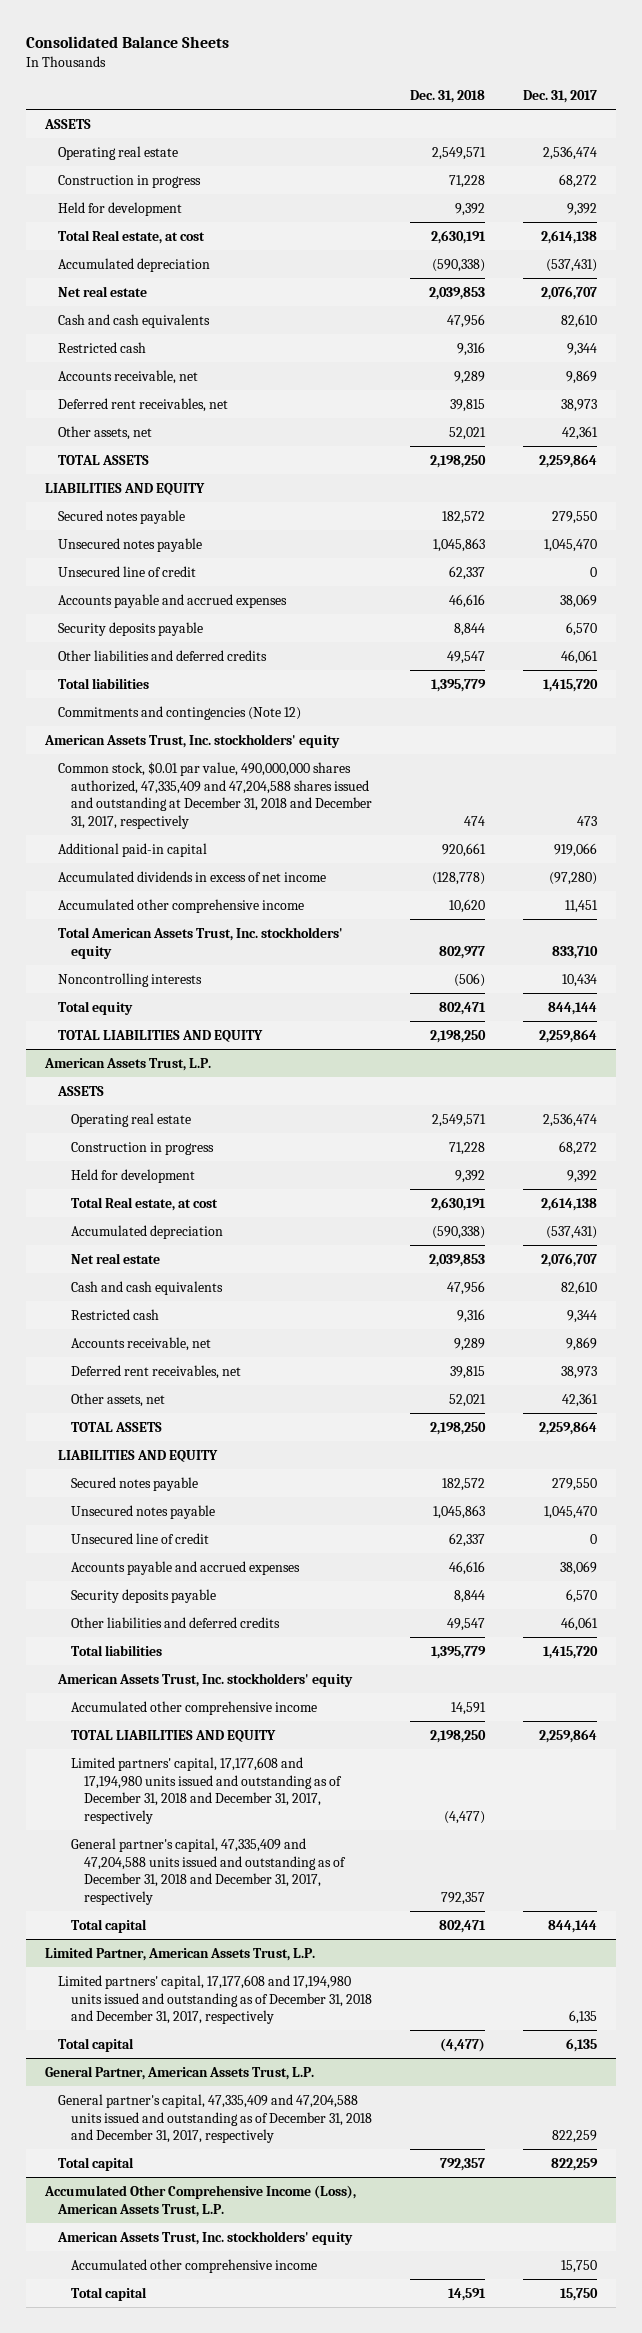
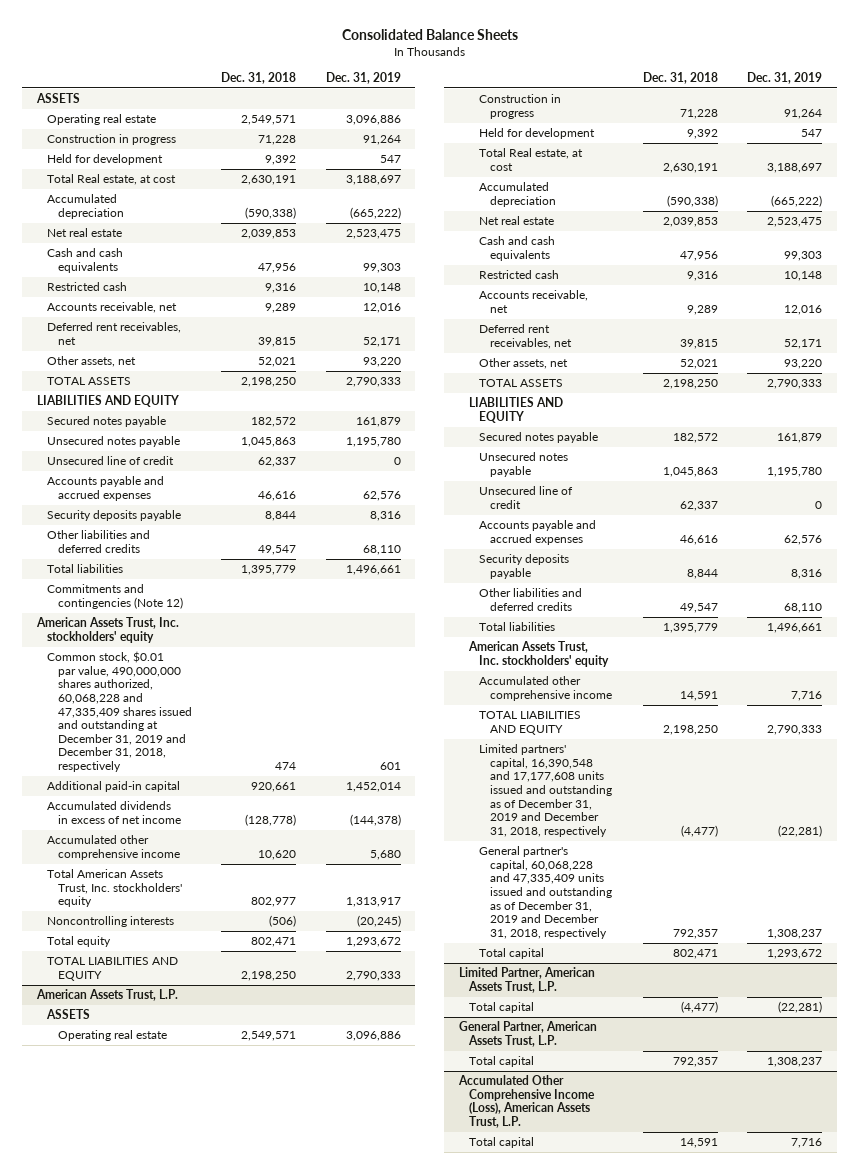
- | Dec. 31, 2018 | Dec. 31, 2017
+ | Dec. 31, 2018 | Dec. 31, 2019
- Common stock, $0.01 par value, 490,000,000 shares authorized, 47,335,409 and 47,204,588 shares issued and outstanding at December 31, 2018 and December 31, 2017, respectively | 474 | 473
+ Common stock, $0.01 par value, 490,000,000 shares authorized, 60,068,228 and 47,335,409 shares issued and outstanding at December 31, 2019 and December 31, 2018, respectively | 474 | 601
@ American Assets Trust, L.P.
- Limited partners' capital, 17,177,608 and 17,194,980 units issued and outstanding as of December 31, 2018 and December 31, 2017, respectively | (4,477) |
- General partner's capital, 47,335,409 and 47,204,588 units issued and outstanding as of December 31, 2018 and December 31, 2017, respectively | 792,357 |
+ Limited partners' capital, 16,390,548 and 17,177,608 units issued and outstanding as of December 31, 2019 and December 31, 2018, respectively | (4,477) | (22,281)
+ General partner's capital, 60,068,228 and 47,335,409 units issued and outstanding as of December 31, 2019 and December 31, 2018, respectively | 792,357 | 1,308,237
@ Limited Partner, American Assets Trust, L.P.
- Limited partners' capital, 17,177,608 and 17,194,980 units issued and outstanding as of December 31, 2018 and December 31, 2017, respectively | | 6,135
@ General Partner, American Assets Trust, L.P.
- General partner's capital, 47,335,409 and 47,204,588 units issued and outstanding as of December 31, 2018 and December 31, 2017, respectively | | 822,259
@ Accumulated Other Comprehensive Income (Loss), American Assets Trust, L.P.
- American Assets Trust, Inc. stockholders' equity
- Accumulated other comprehensive income | | 15,750

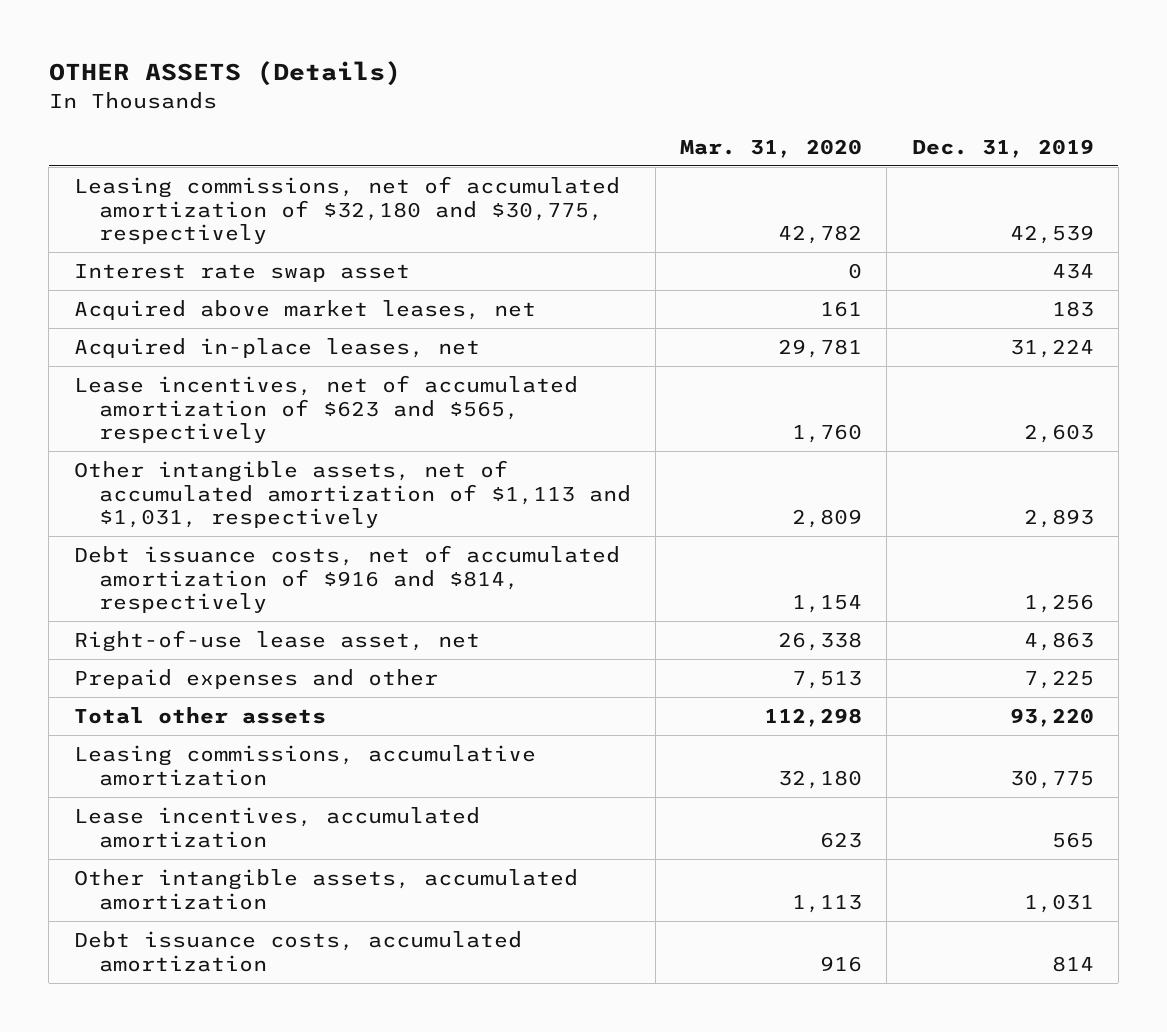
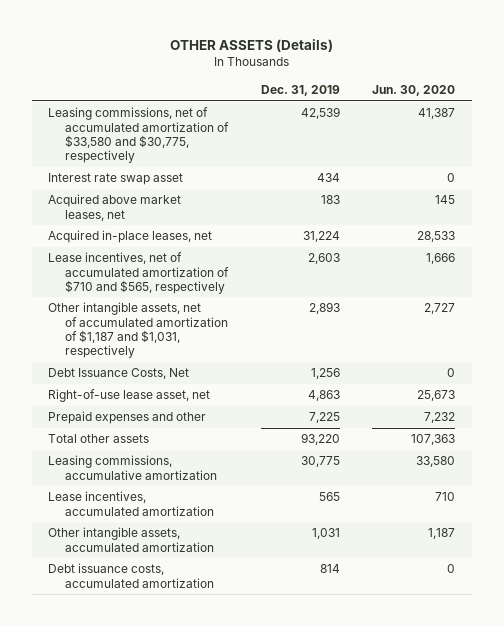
- | Mar. 31, 2020 | Dec. 31, 2019
+ | Dec. 31, 2019 | Jun. 30, 2020
- Leasing commissions, net of accumulated amortization of $32,180 and $30,775, respectively | 42,782 | 42,539
+ Leasing commissions, net of accumulated amortization of $33,580 and $30,775, respectively | 42,539 | 41,387
- Lease incentives, net of accumulated amortization of $623 and $565, respectively | 1,760 | 2,603
- Other intangible assets, net of accumulated amortization of $1,113 and $1,031, respectively | 2,809 | 2,893
- Debt issuance costs, net of accumulated amortization of $916 and $814, respectively | 1,154 | 1,256
+ Lease incentives, net of accumulated amortization of $710 and $565, respectively | 2,603 | 1,666
+ Other intangible assets, net of accumulated amortization of $1,187 and $1,031, respectively | 2,893 | 2,727
+ Debt Issuance Costs, Net | 1,256 | 0

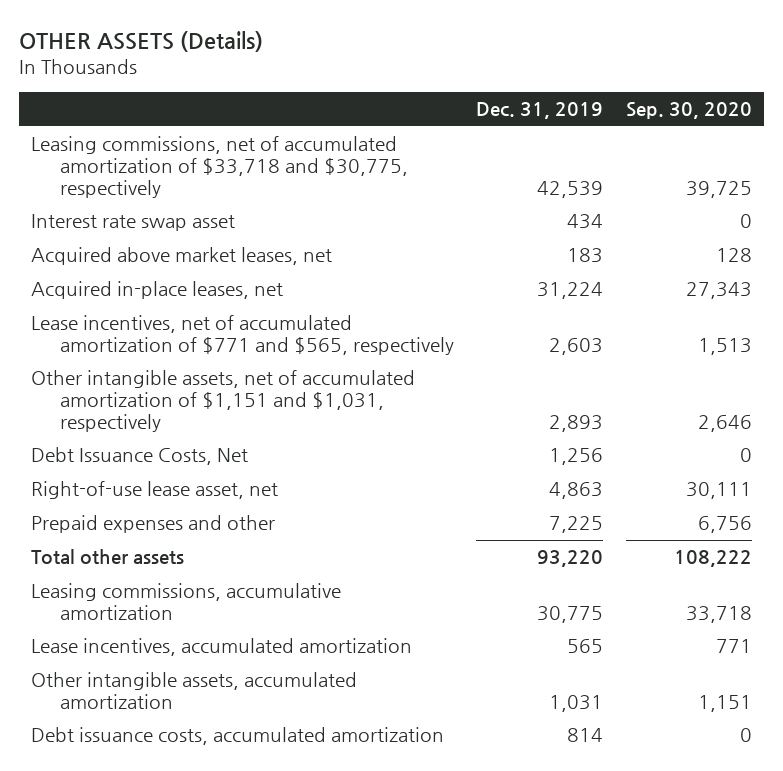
- | Dec. 31, 2019 | Jun. 30, 2020
+ | Dec. 31, 2019 | Sep. 30, 2020
- Leasing commissions, net of accumulated amortization of $33,580 and $30,775, respectively | 42,539 | 41,387
+ Leasing commissions, net of accumulated amortization of $33,718 and $30,775, respectively | 42,539 | 39,725
- Lease incentives, net of accumulated amortization of $710 and $565, respectively | 2,603 | 1,666
- Other intangible assets, net of accumulated amortization of $1,187 and $1,031, respectively | 2,893 | 2,727
+ Lease incentives, net of accumulated amortization of $771 and $565, respectively | 2,603 | 1,513
+ Other intangible assets, net of accumulated amortization of $1,151 and $1,031, respectively | 2,893 | 2,646

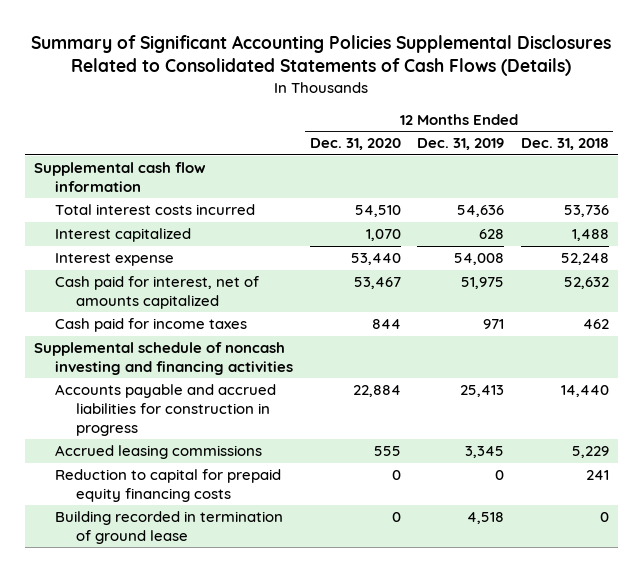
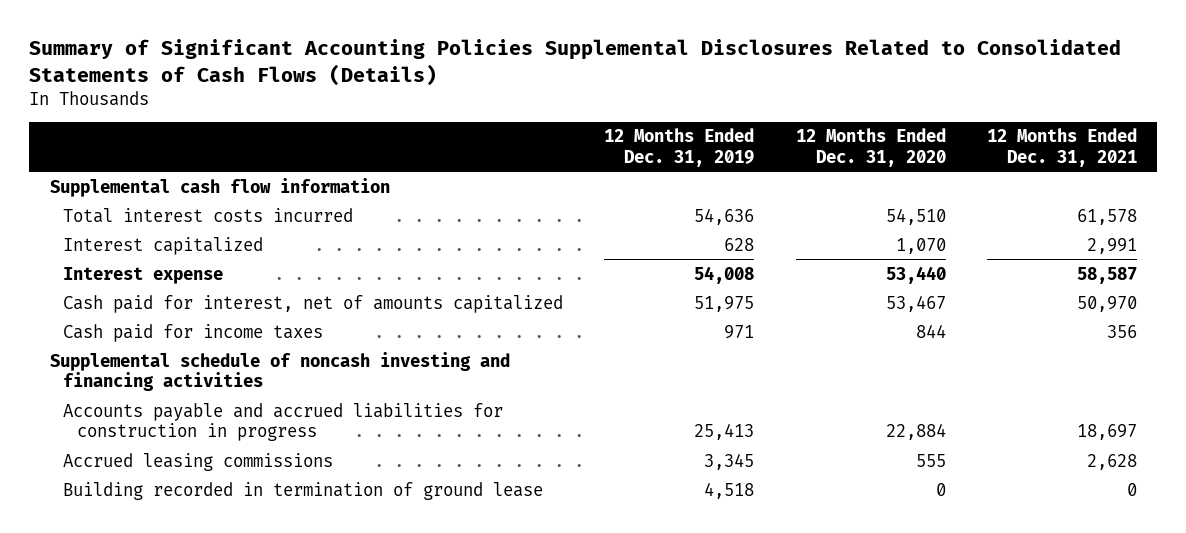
- | 12 Months Ended Dec. 31, 2020 | 12 Months Ended Dec. 31, 2019 | 12 Months Ended Dec. 31, 2018
+ | 12 Months Ended Dec. 31, 2019 | 12 Months Ended Dec. 31, 2020 | 12 Months Ended Dec. 31, 2021
- Reduction to capital for prepaid equity financing costs | 0 | 0 | 241

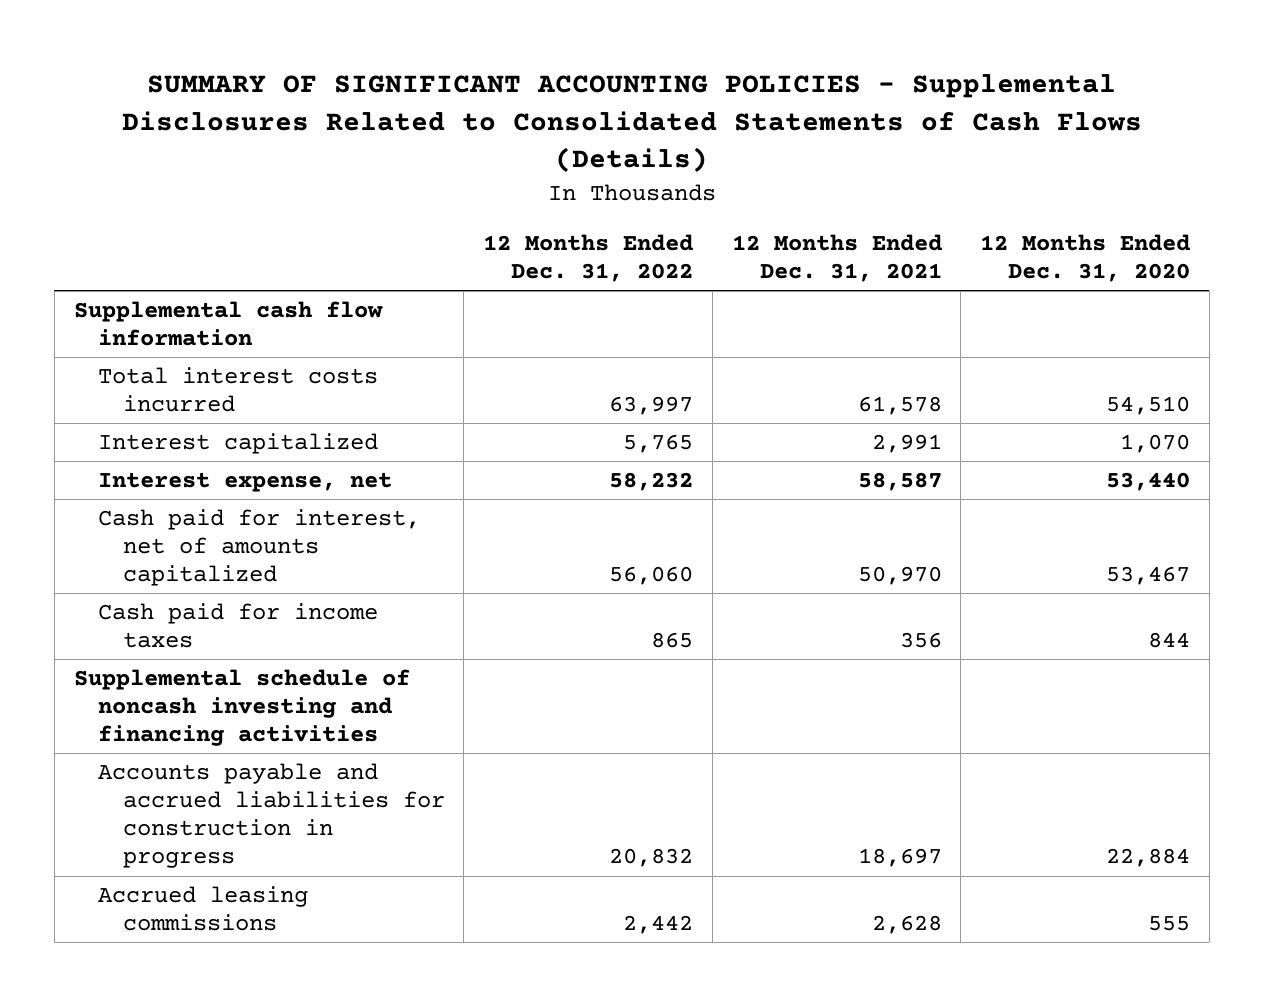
- Summary of Significant Accounting Policies Supplemental Disclosures Related to Consolidated Statements of Cash Flows (Details)
+ SUMMARY OF SIGNIFICANT ACCOUNTING POLICIES - Supplemental Disclosures Related to Consolidated Statements of Cash Flows (Details)
- | 12 Months Ended Dec. 31, 2019 | 12 Months Ended Dec. 31, 2020 | 12 Months Ended Dec. 31, 2021
+ | 12 Months Ended Dec. 31, 2022 | 12 Months Ended Dec. 31, 2021 | 12 Months Ended Dec. 31, 2020
- Interest expense | 54,008 | 53,440 | 58,587
+ Interest expense, net | 58,232 | 58,587 | 53,440
- Building recorded in termination of ground lease | 4,518 | 0 | 0

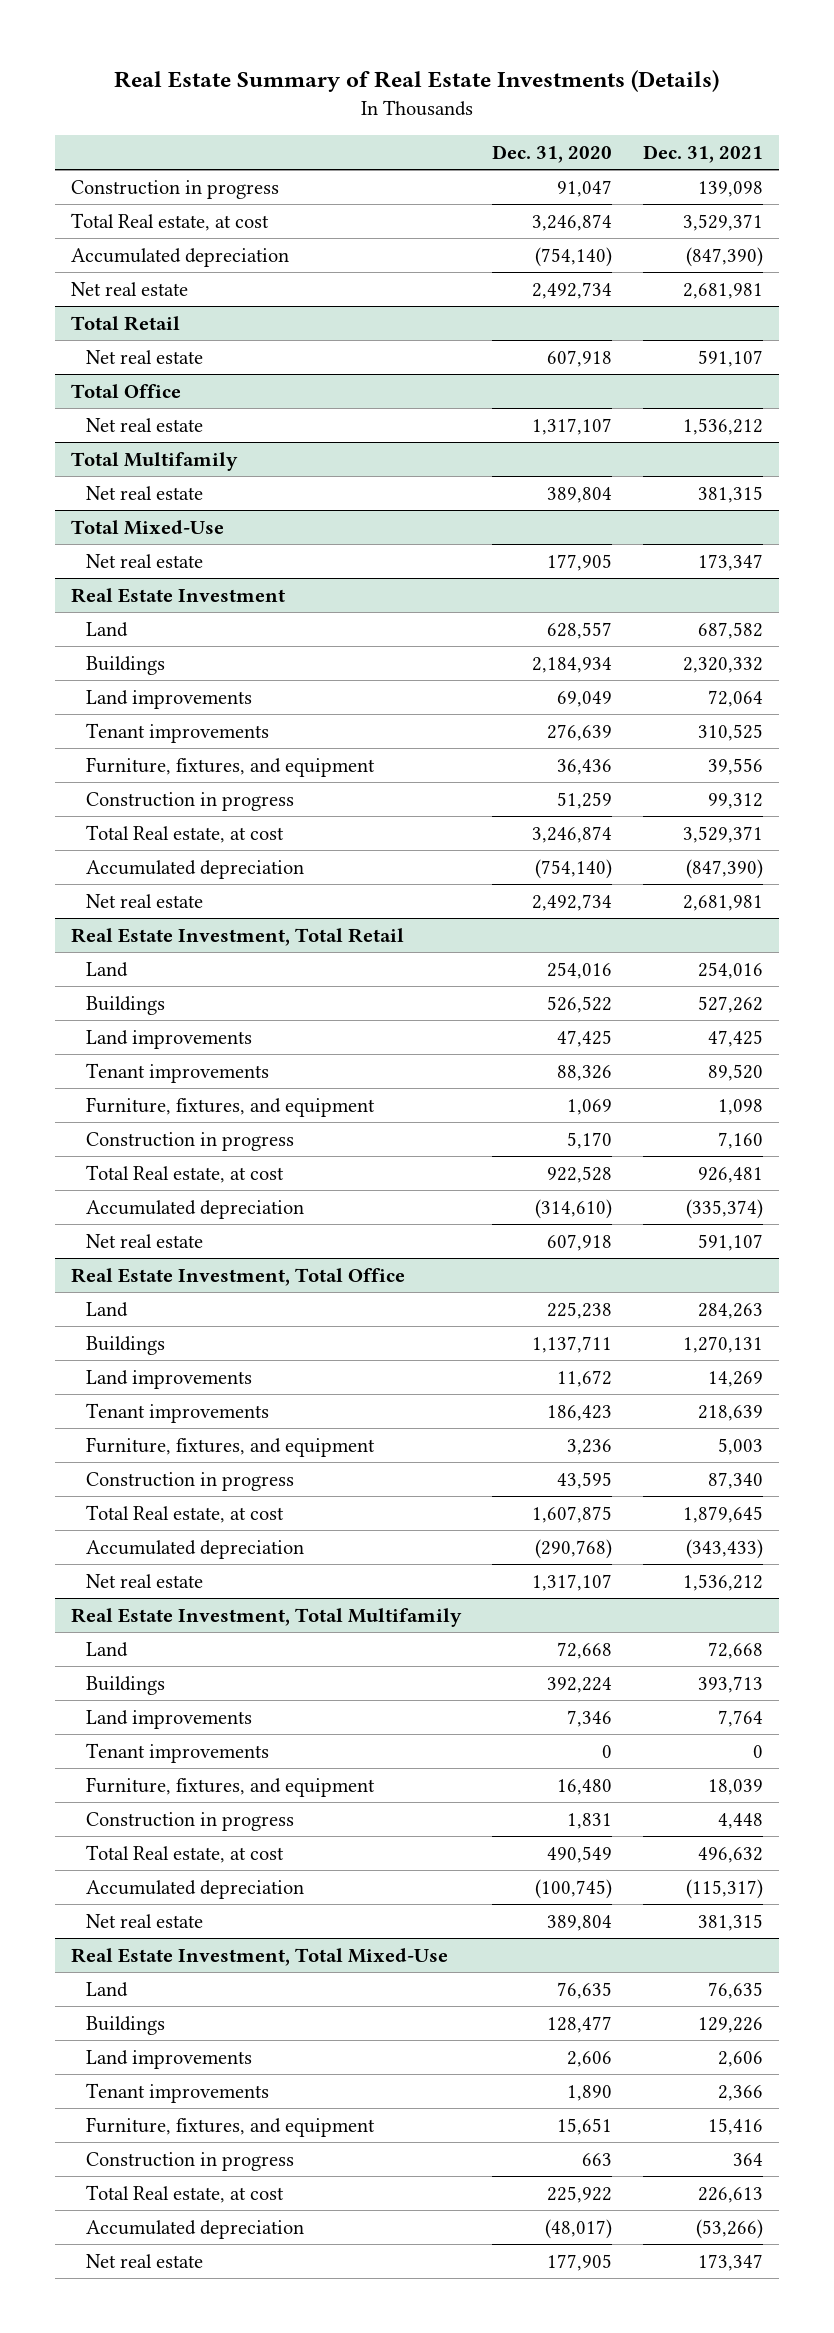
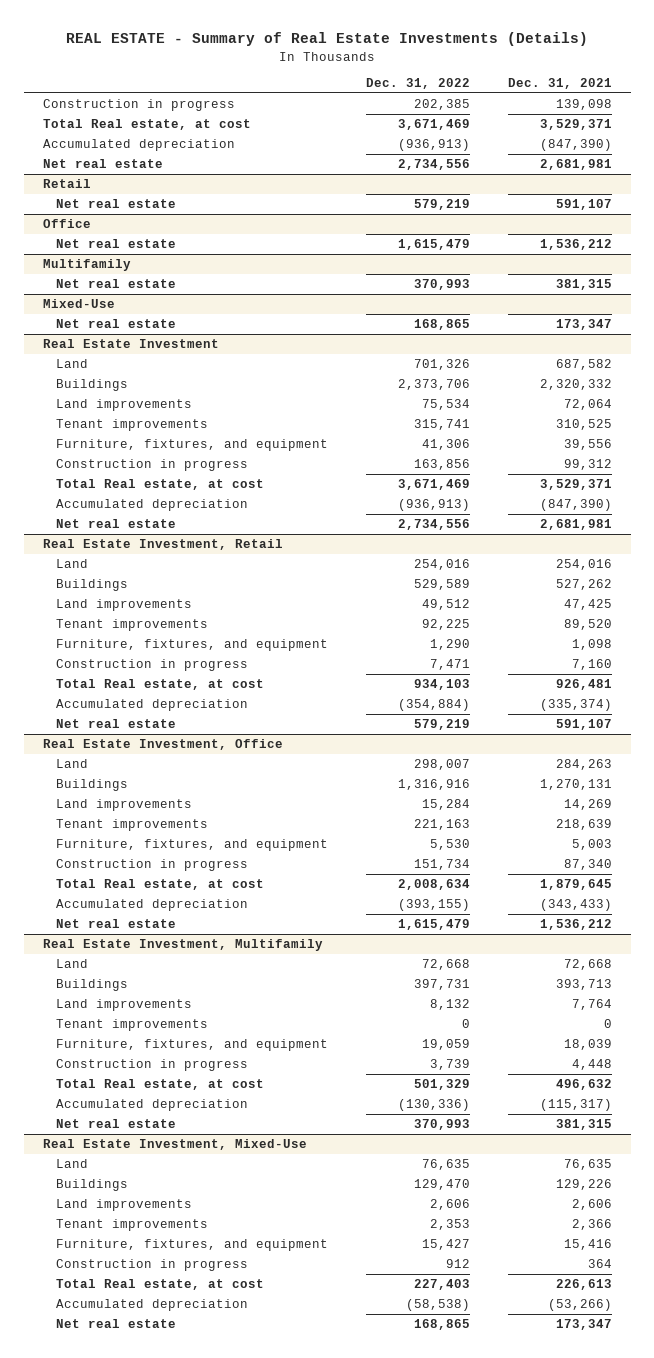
- Real Estate Summary of Real Estate Investments (Details)
+ REAL ESTATE - Summary of Real Estate Investments (Details)
- | Dec. 31, 2020 | Dec. 31, 2021
+ | Dec. 31, 2022 | Dec. 31, 2021
- Total Retail
+ Retail
- Total Office
+ Office
- Total Multifamily
+ Multifamily
- Total Mixed-Use
+ Mixed-Use
- Real Estate Investment, Total Retail
+ Real Estate Investment, Retail
- Real Estate Investment, Total Office
+ Real Estate Investment, Office
- Real Estate Investment, Total Multifamily
+ Real Estate Investment, Multifamily
- Real Estate Investment, Total Mixed-Use
+ Real Estate Investment, Mixed-Use

